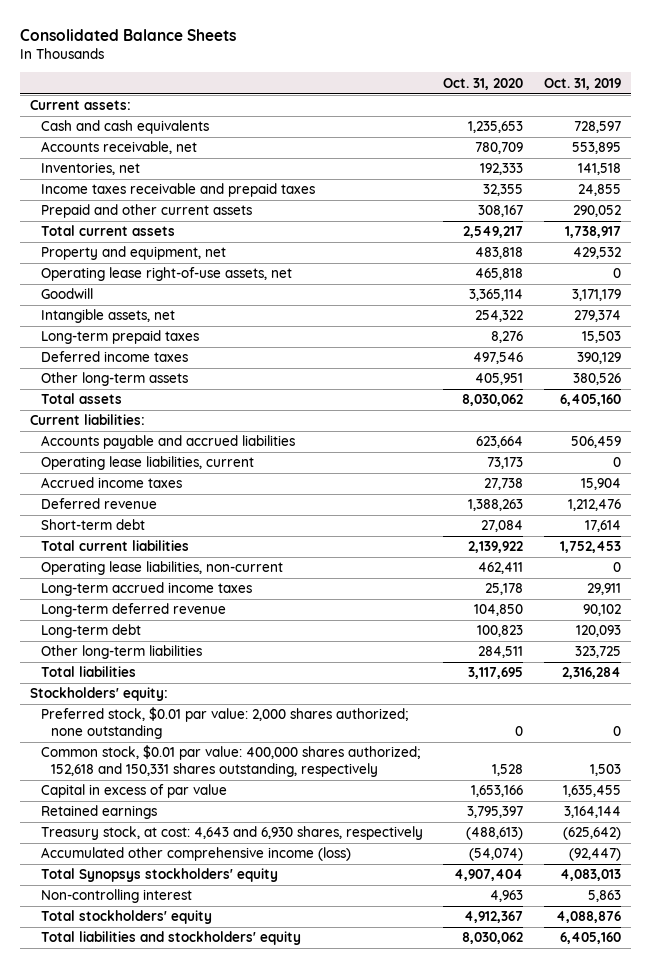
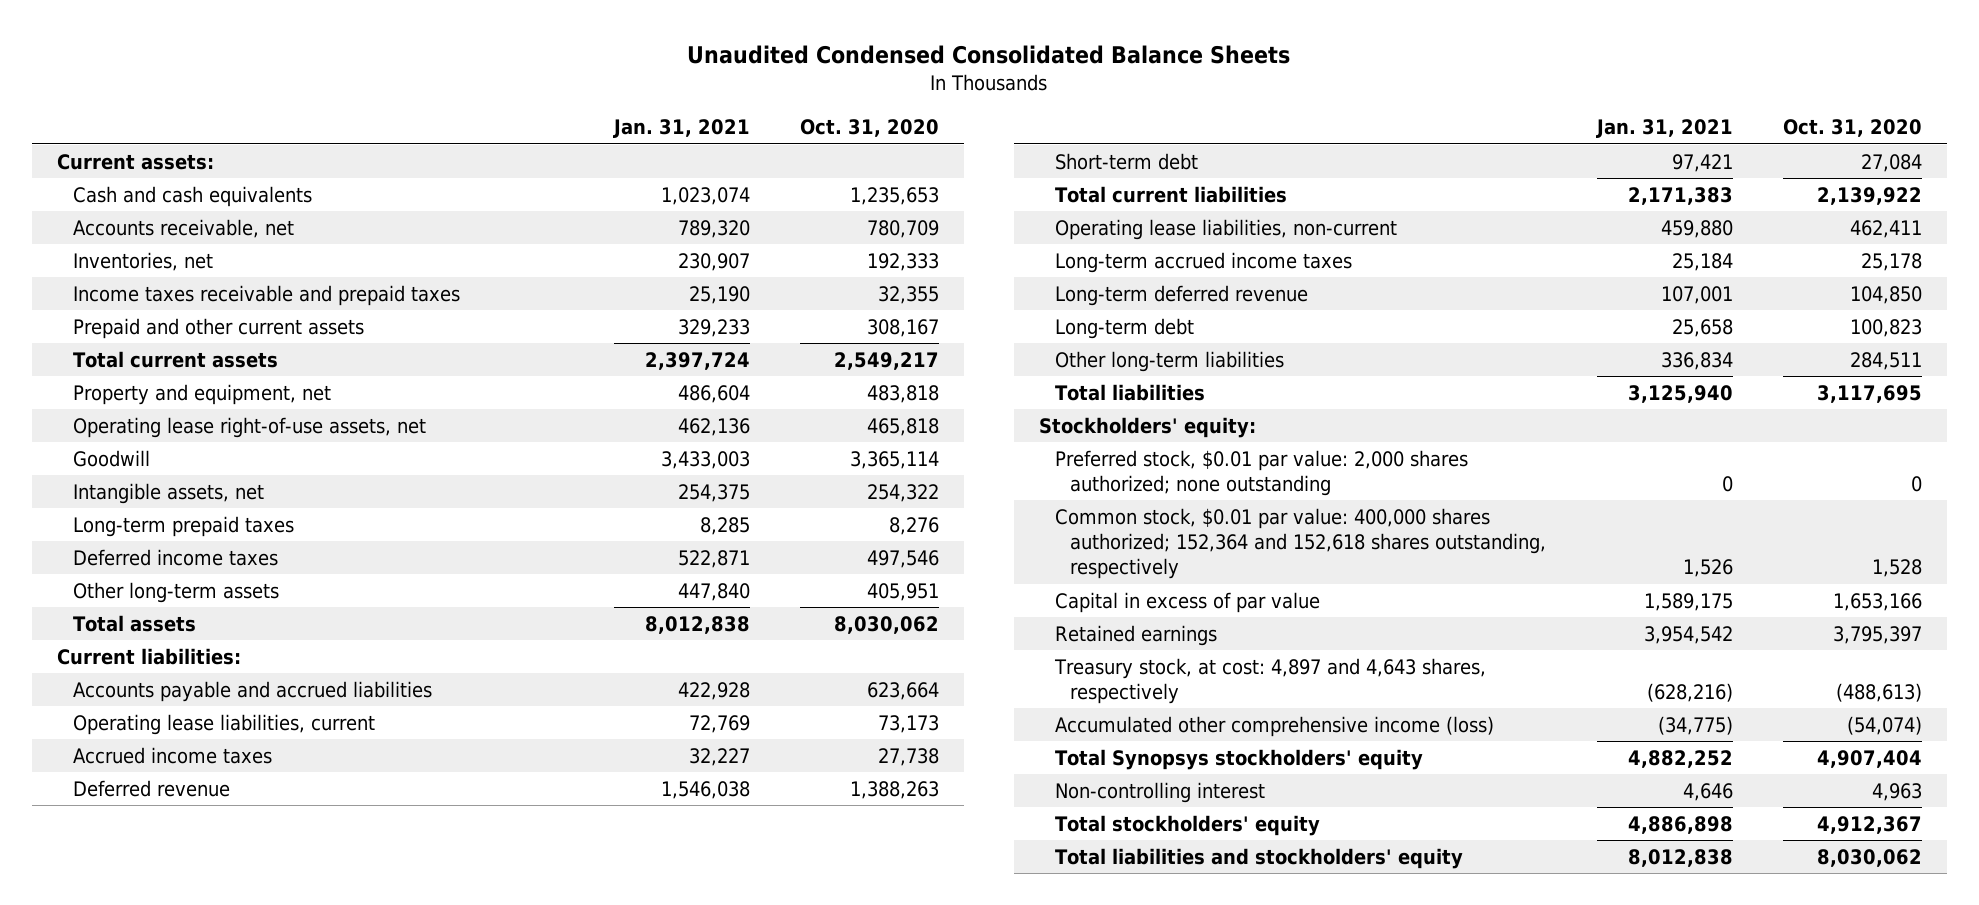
- Consolidated Balance Sheets
+ Unaudited Condensed Consolidated Balance Sheets
- | Oct. 31, 2020 | Oct. 31, 2019
+ | Jan. 31, 2021 | Oct. 31, 2020
- Common stock, $0.01 par value: 400,000 shares authorized; 152,618 and 150,331 shares outstanding, respectively | 1,528 | 1,503
+ Common stock, $0.01 par value: 400,000 shares authorized; 152,364 and 152,618 shares outstanding, respectively | 1,526 | 1,528
- Treasury stock, at cost: 4,643 and 6,930 shares, respectively | (488,613) | (625,642)
+ Treasury stock, at cost: 4,897 and 4,643 shares, respectively | (628,216) | (488,613)

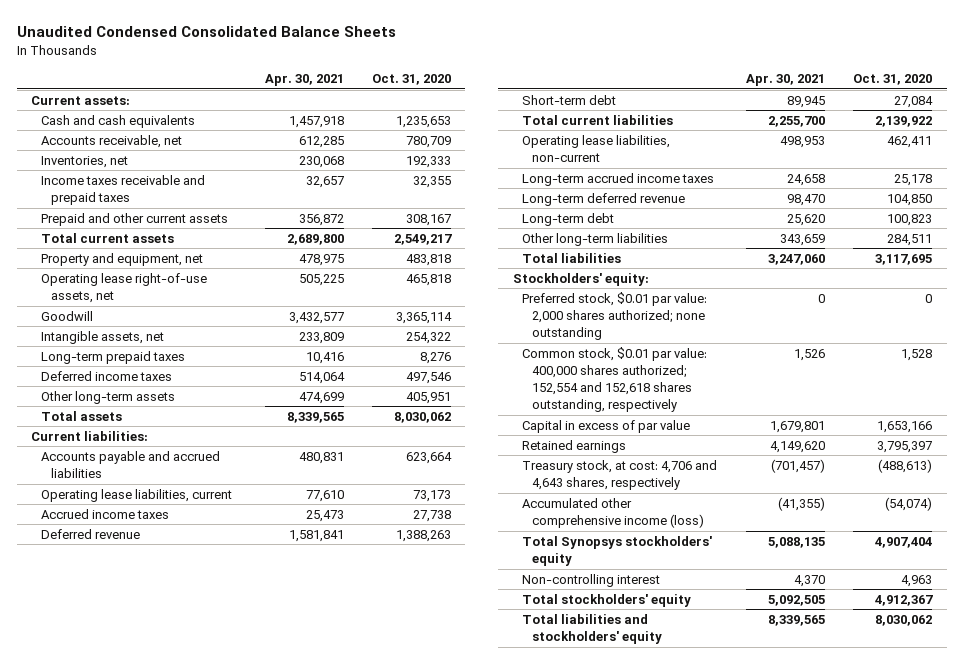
- | Jan. 31, 2021 | Oct. 31, 2020
+ | Apr. 30, 2021 | Oct. 31, 2020
- Common stock, $0.01 par value: 400,000 shares authorized; 152,364 and 152,618 shares outstanding, respectively | 1,526 | 1,528
+ Common stock, $0.01 par value: 400,000 shares authorized; 152,554 and 152,618 shares outstanding, respectively | 1,526 | 1,528
- Treasury stock, at cost: 4,897 and 4,643 shares, respectively | (628,216) | (488,613)
+ Treasury stock, at cost: 4,706 and 4,643 shares, respectively | (701,457) | (488,613)

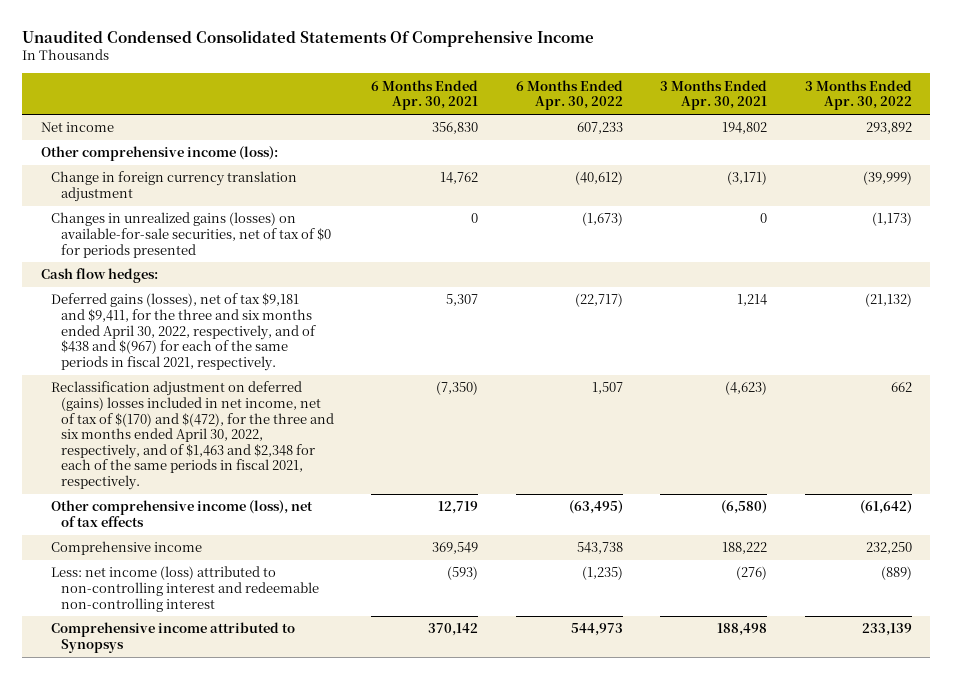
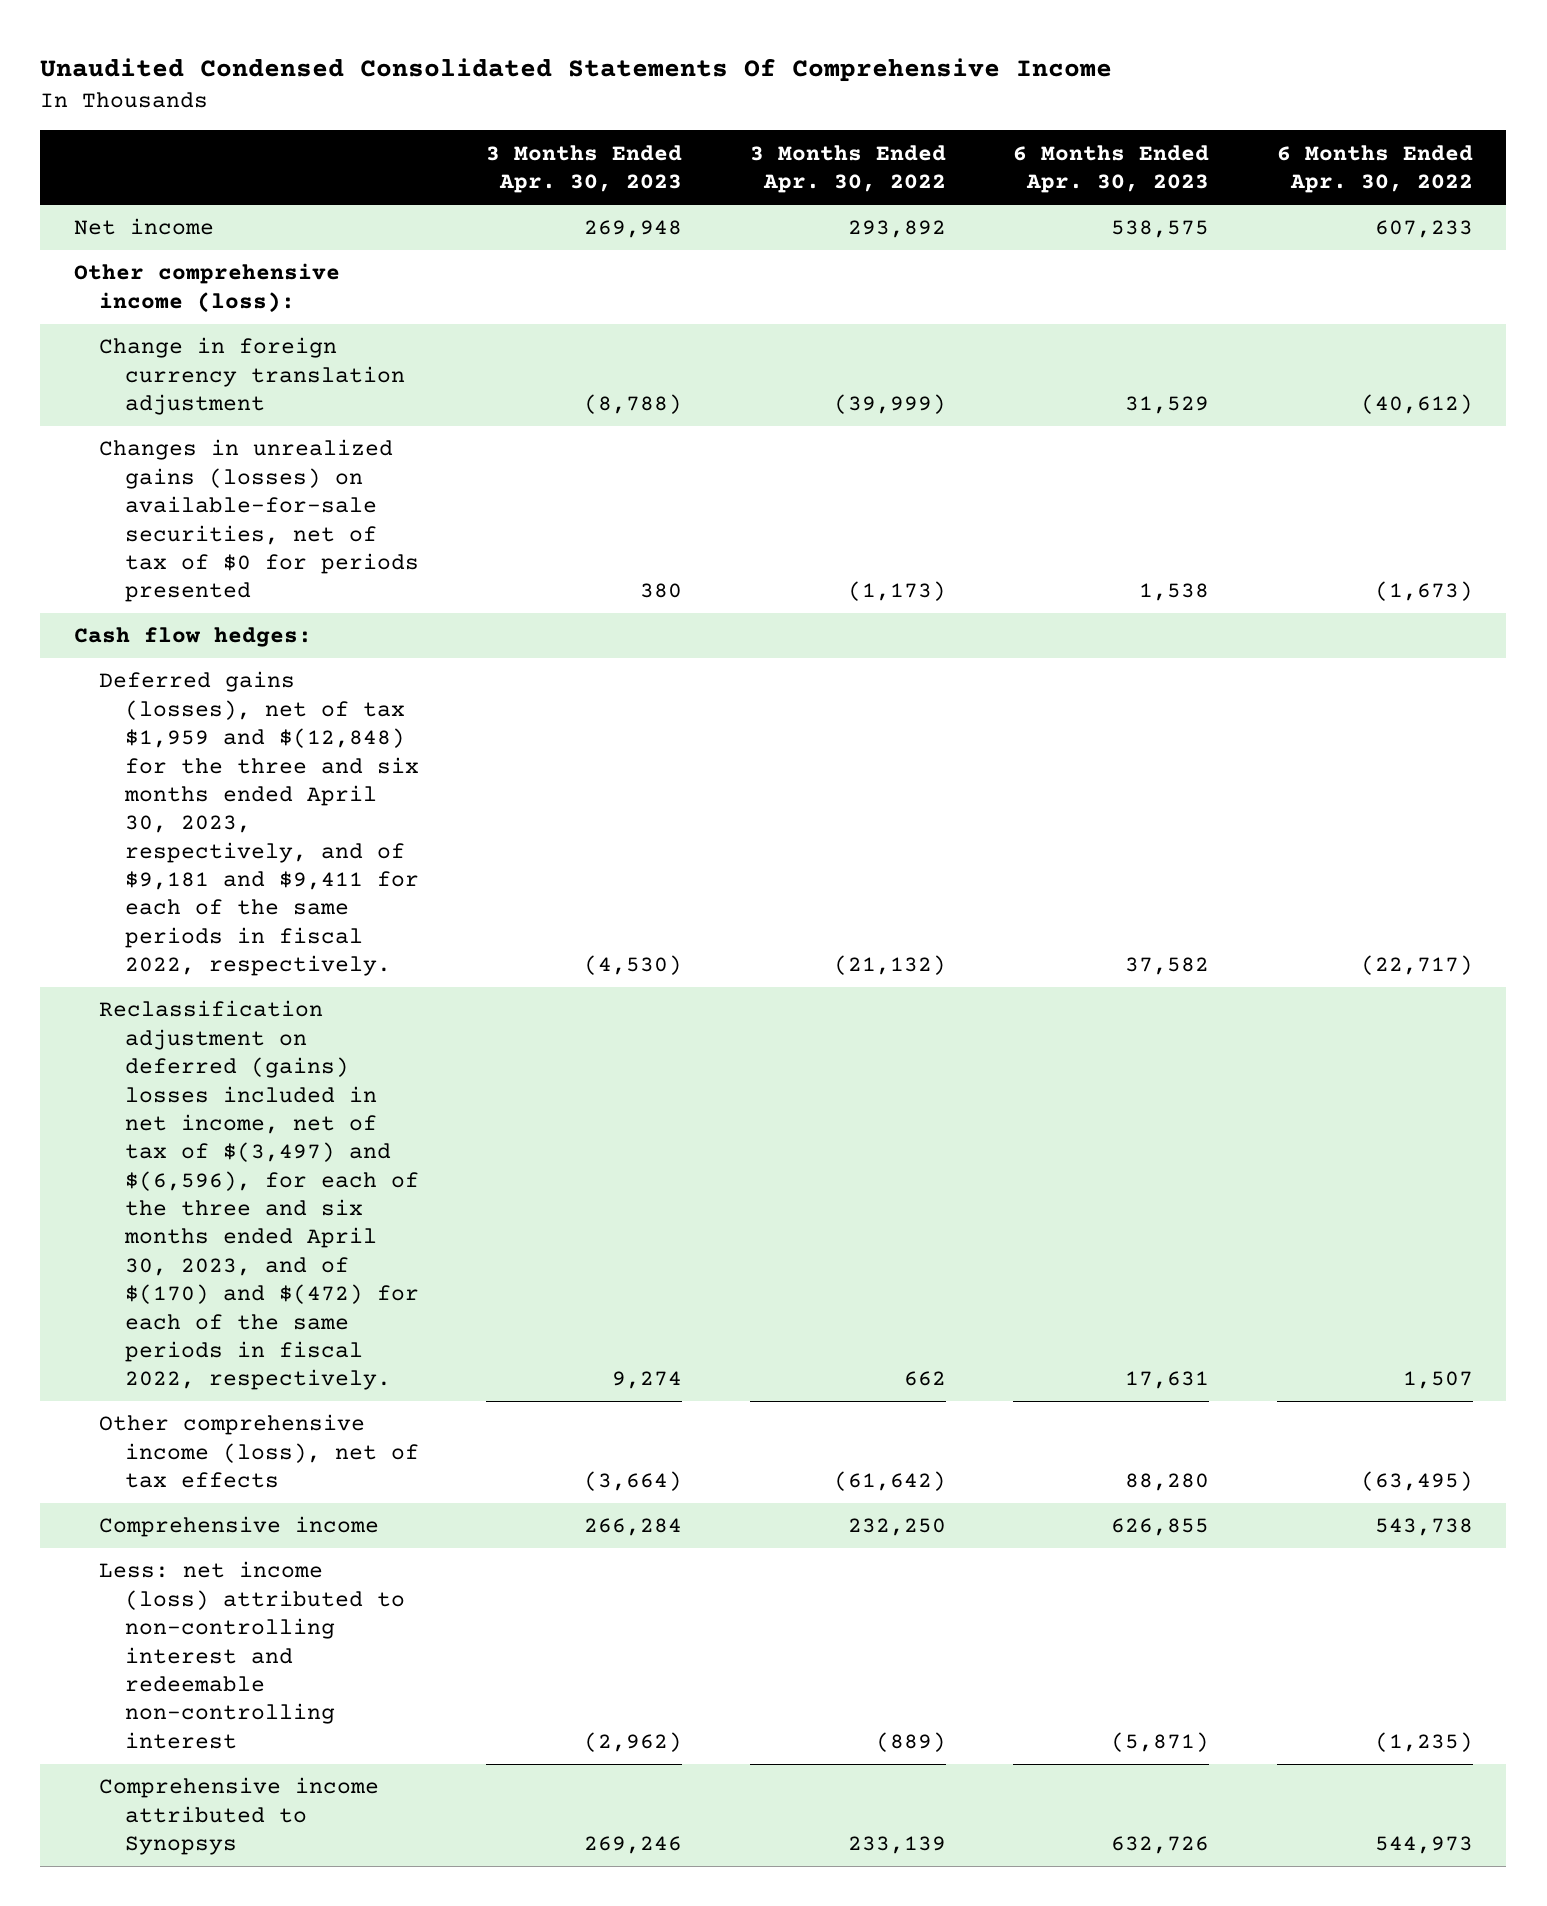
- | 6 Months Ended Apr. 30, 2021 | 6 Months Ended Apr. 30, 2022 | 3 Months Ended Apr. 30, 2021 | 3 Months Ended Apr. 30, 2022
+ | 3 Months Ended Apr. 30, 2023 | 3 Months Ended Apr. 30, 2022 | 6 Months Ended Apr. 30, 2023 | 6 Months Ended Apr. 30, 2022
- Deferred gains (losses), net of tax $9,181 and $9,411, for the three and six months ended April 30, 2022, respectively, and of $438 and $(967) for each of the same periods in fiscal 2021, respectively. | 5,307 | (22,717) | 1,214 | (21,132)
- Reclassification adjustment on deferred (gains) losses included in net income, net of tax of $(170) and $(472), for the three and six months ended April 30, 2022, respectively, and of $1,463 and $2,348 for each of the same periods in fiscal 2021, respectively. | (7,350) | 1,507 | (4,623) | 662
+ Deferred gains (losses), net of tax $1,959 and $(12,848) for the three and six months ended April 30, 2023, respectively, and of $9,181 and $9,411 for each of the same periods in fiscal 2022, respectively. | (4,530) | (21,132) | 37,582 | (22,717)
+ Reclassification adjustment on deferred (gains) losses included in net income, net of tax of $(3,497) and $(6,596), for each of the three and six months ended April 30, 2023, and of $(170) and $(472) for each of the same periods in fiscal 2022, respectively. | 9,274 | 662 | 17,631 | 1,507

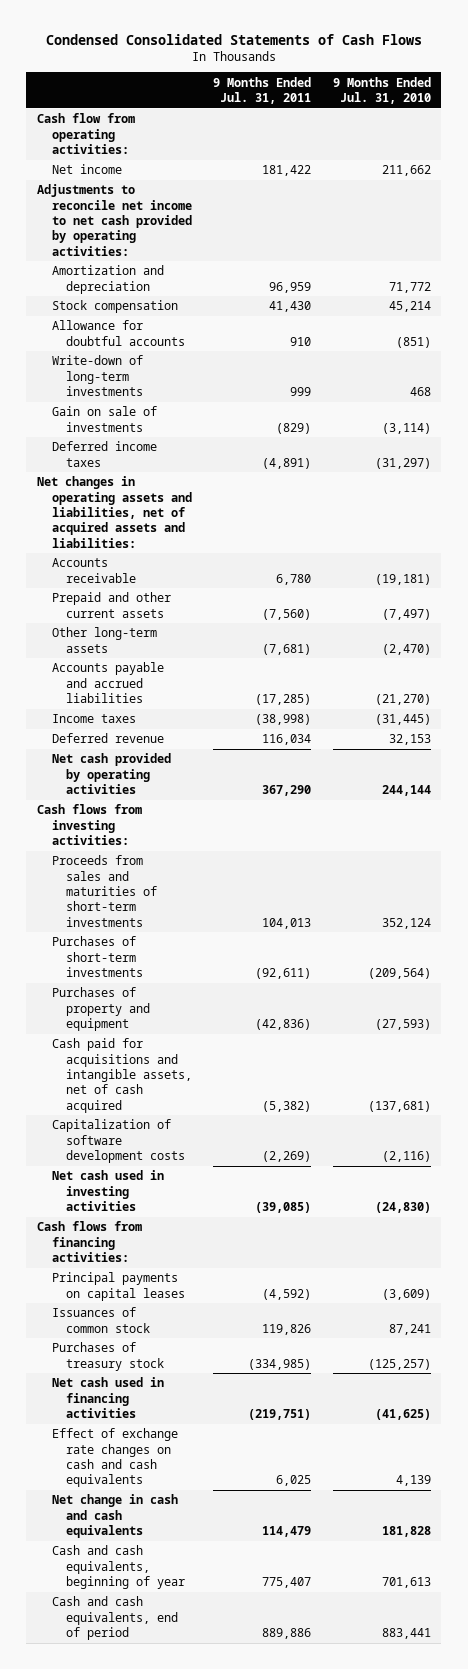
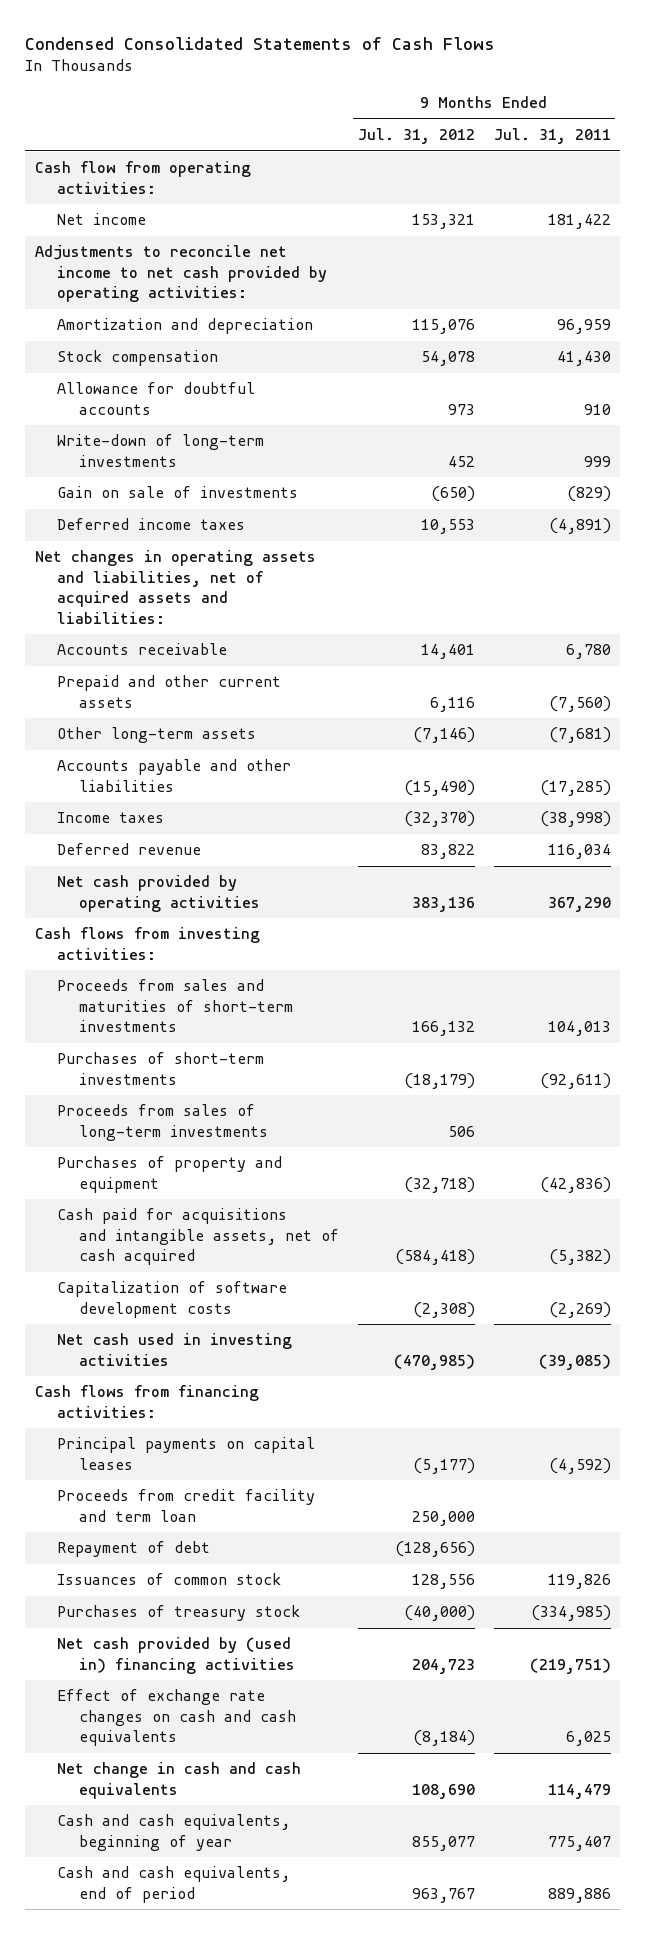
- | 9 Months Ended Jul. 31, 2011 | 9 Months Ended Jul. 31, 2010
+ | 9 Months Ended Jul. 31, 2012 | 9 Months Ended Jul. 31, 2011
- Accounts payable and accrued liabilities | (17,285) | (21,270)
+ Accounts payable and other liabilities | (15,490) | (17,285)
+ Proceeds from sales of long-term investments | 506 |
+ Proceeds from credit facility and term loan | 250,000 |
+ Repayment of debt | (128,656) |
- Net cash used in financing activities | (219,751) | (41,625)
+ Net cash provided by (used in) financing activities | 204,723 | (219,751)

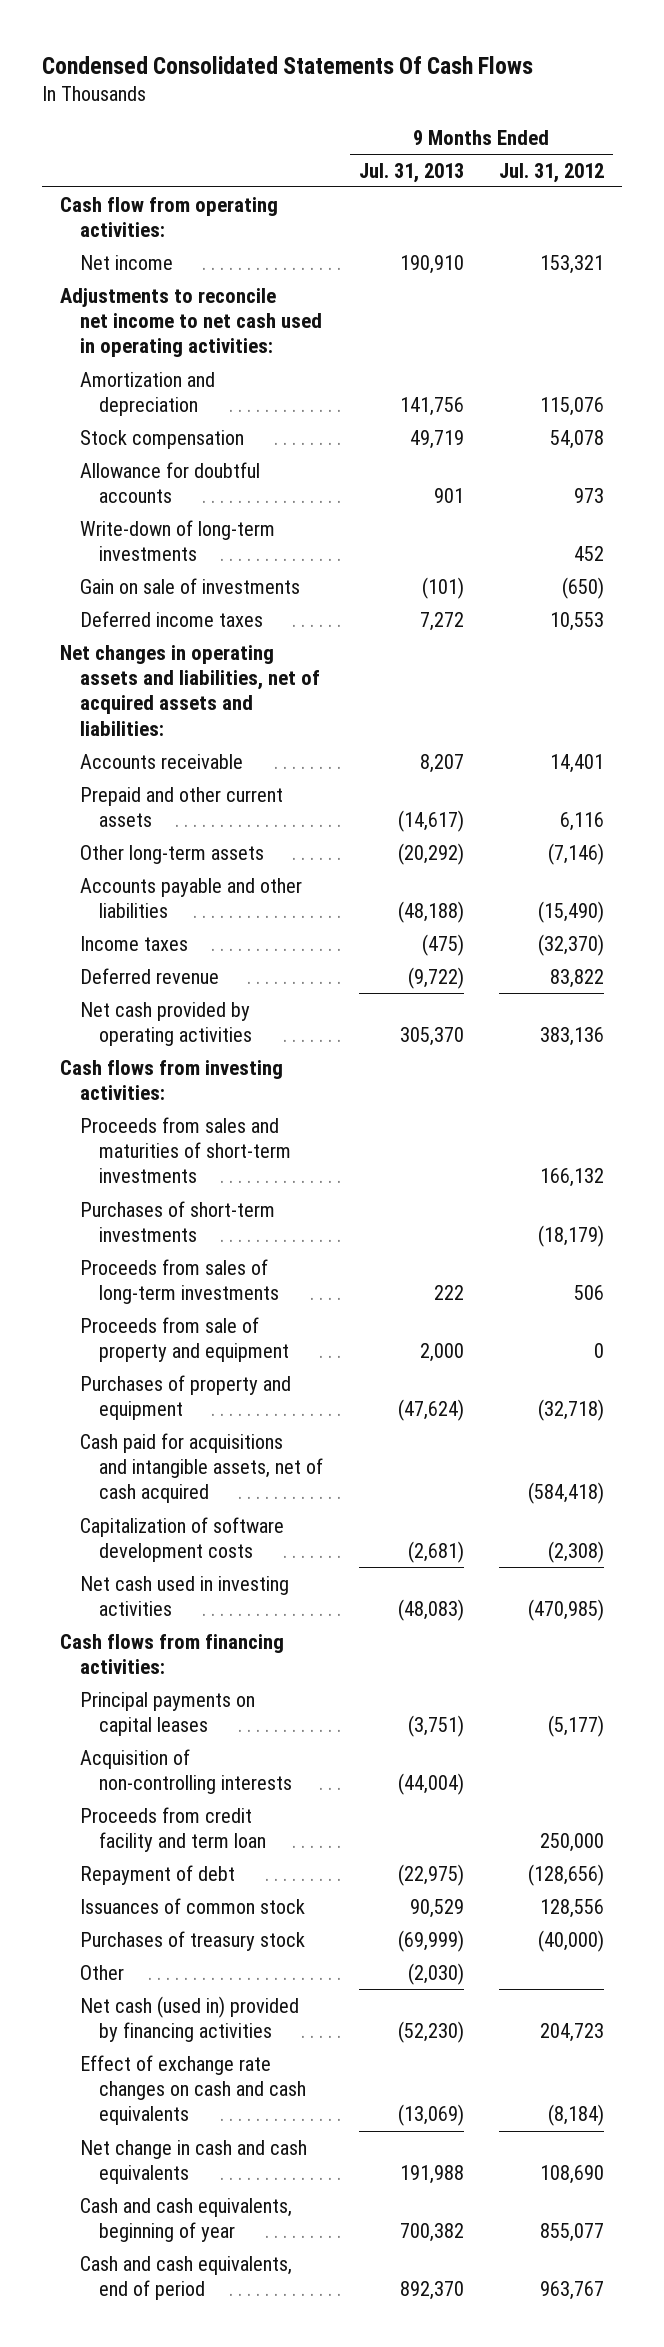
- Condensed Consolidated Statements of Cash Flows
+ Condensed Consolidated Statements Of Cash Flows
- | 9 Months Ended Jul. 31, 2012 | 9 Months Ended Jul. 31, 2011
+ | 9 Months Ended Jul. 31, 2013 | 9 Months Ended Jul. 31, 2012
- Adjustments to reconcile net income to net cash provided by operating activities:
+ Adjustments to reconcile net income to net cash used in operating activities:
+ Proceeds from sale of property and equipment | 2,000 | 0
+ Acquisition of non-controlling interests | (44,004) |
- Net cash provided by (used in) financing activities | 204,723 | (219,751)
+ Other | (2,030) |
+ Net cash (used in) provided by financing activities | (52,230) | 204,723

